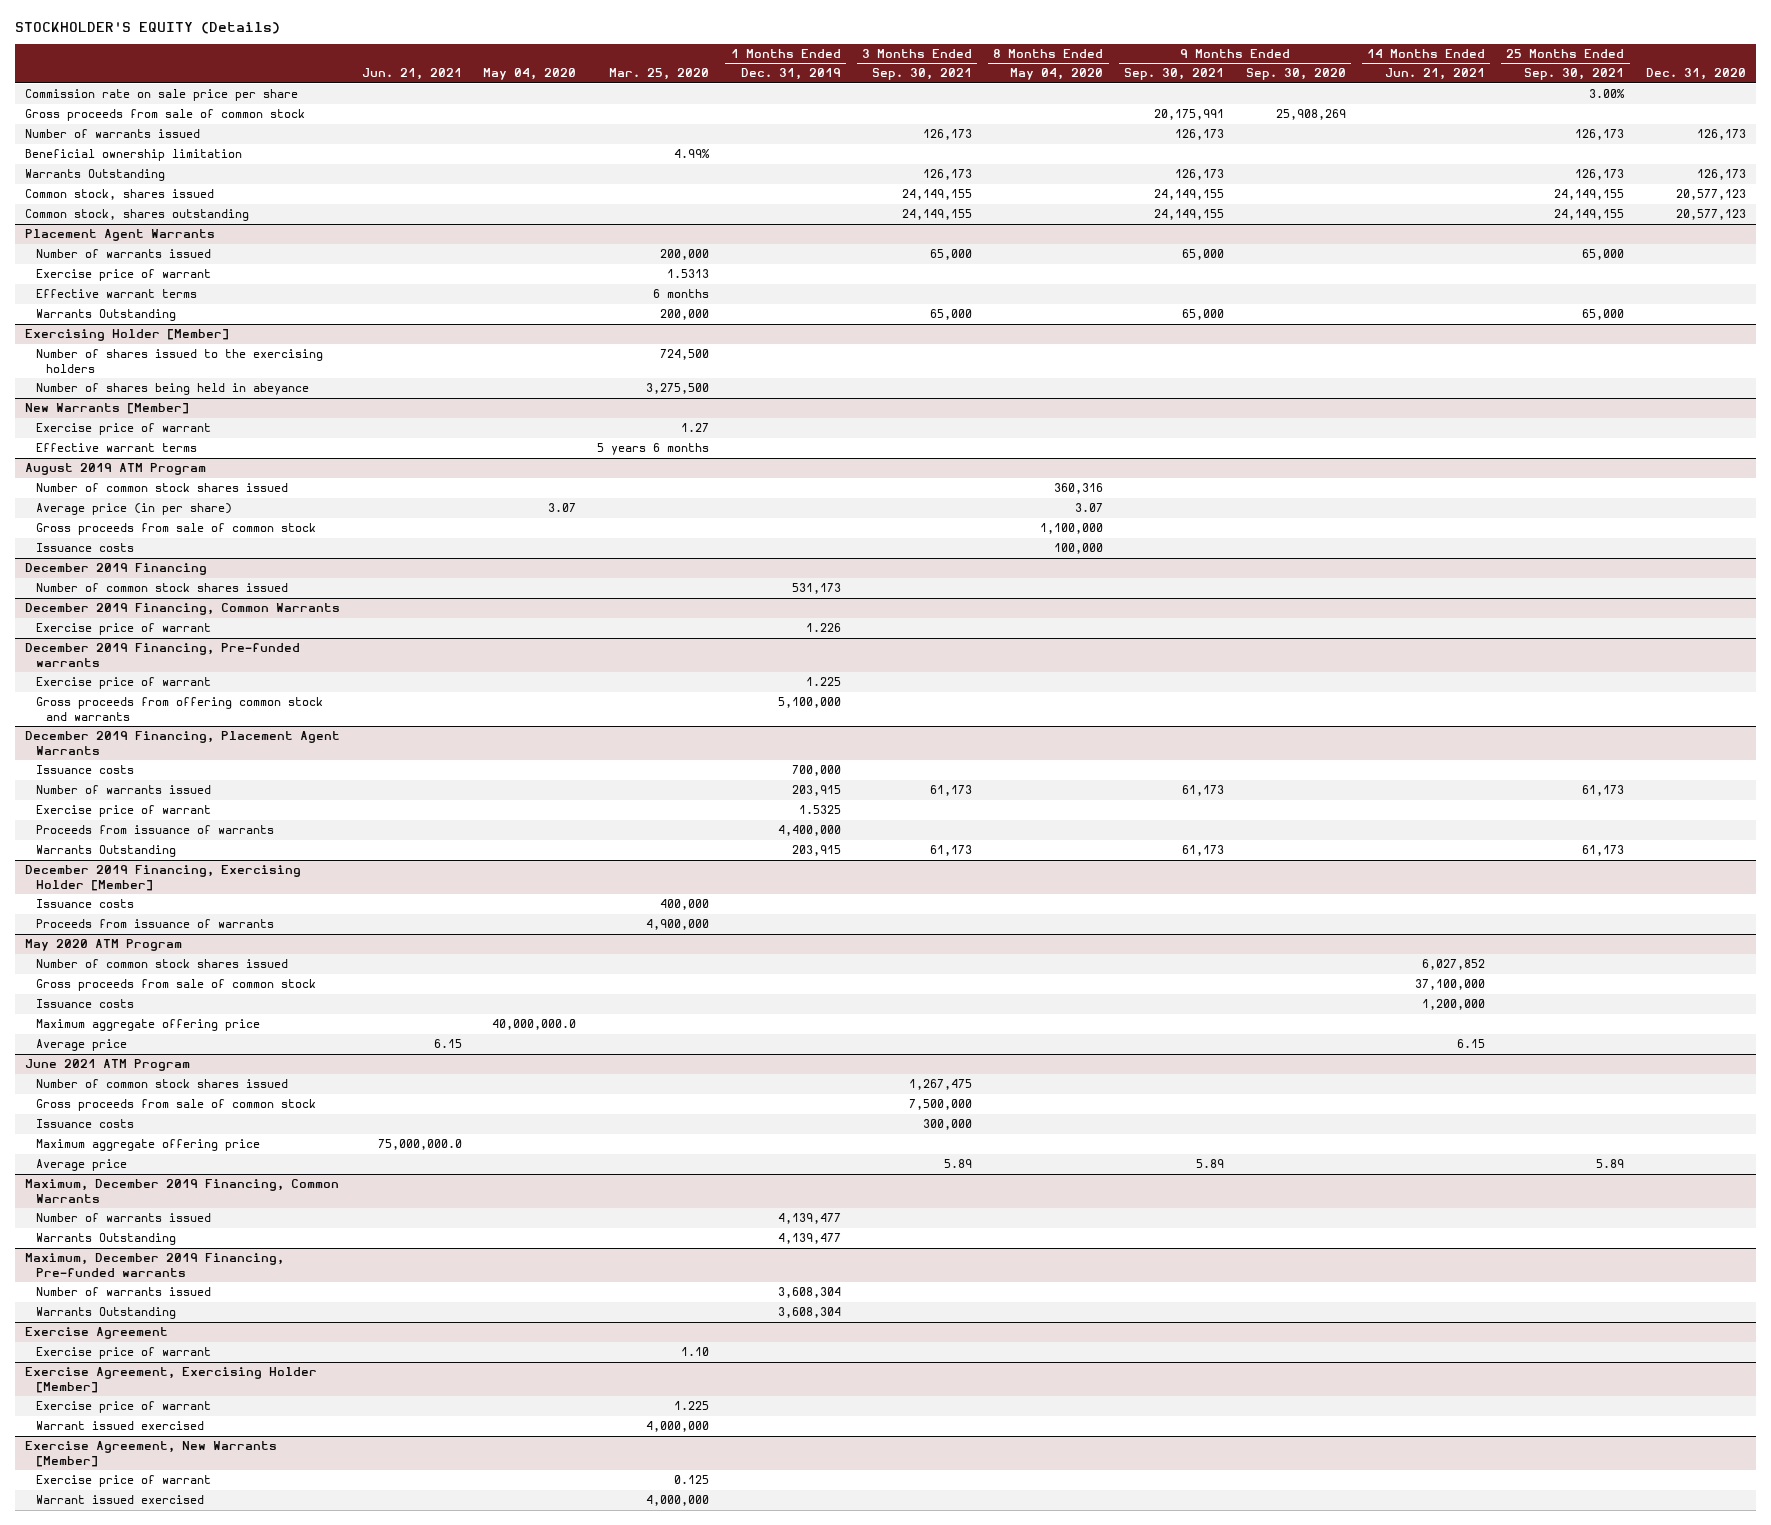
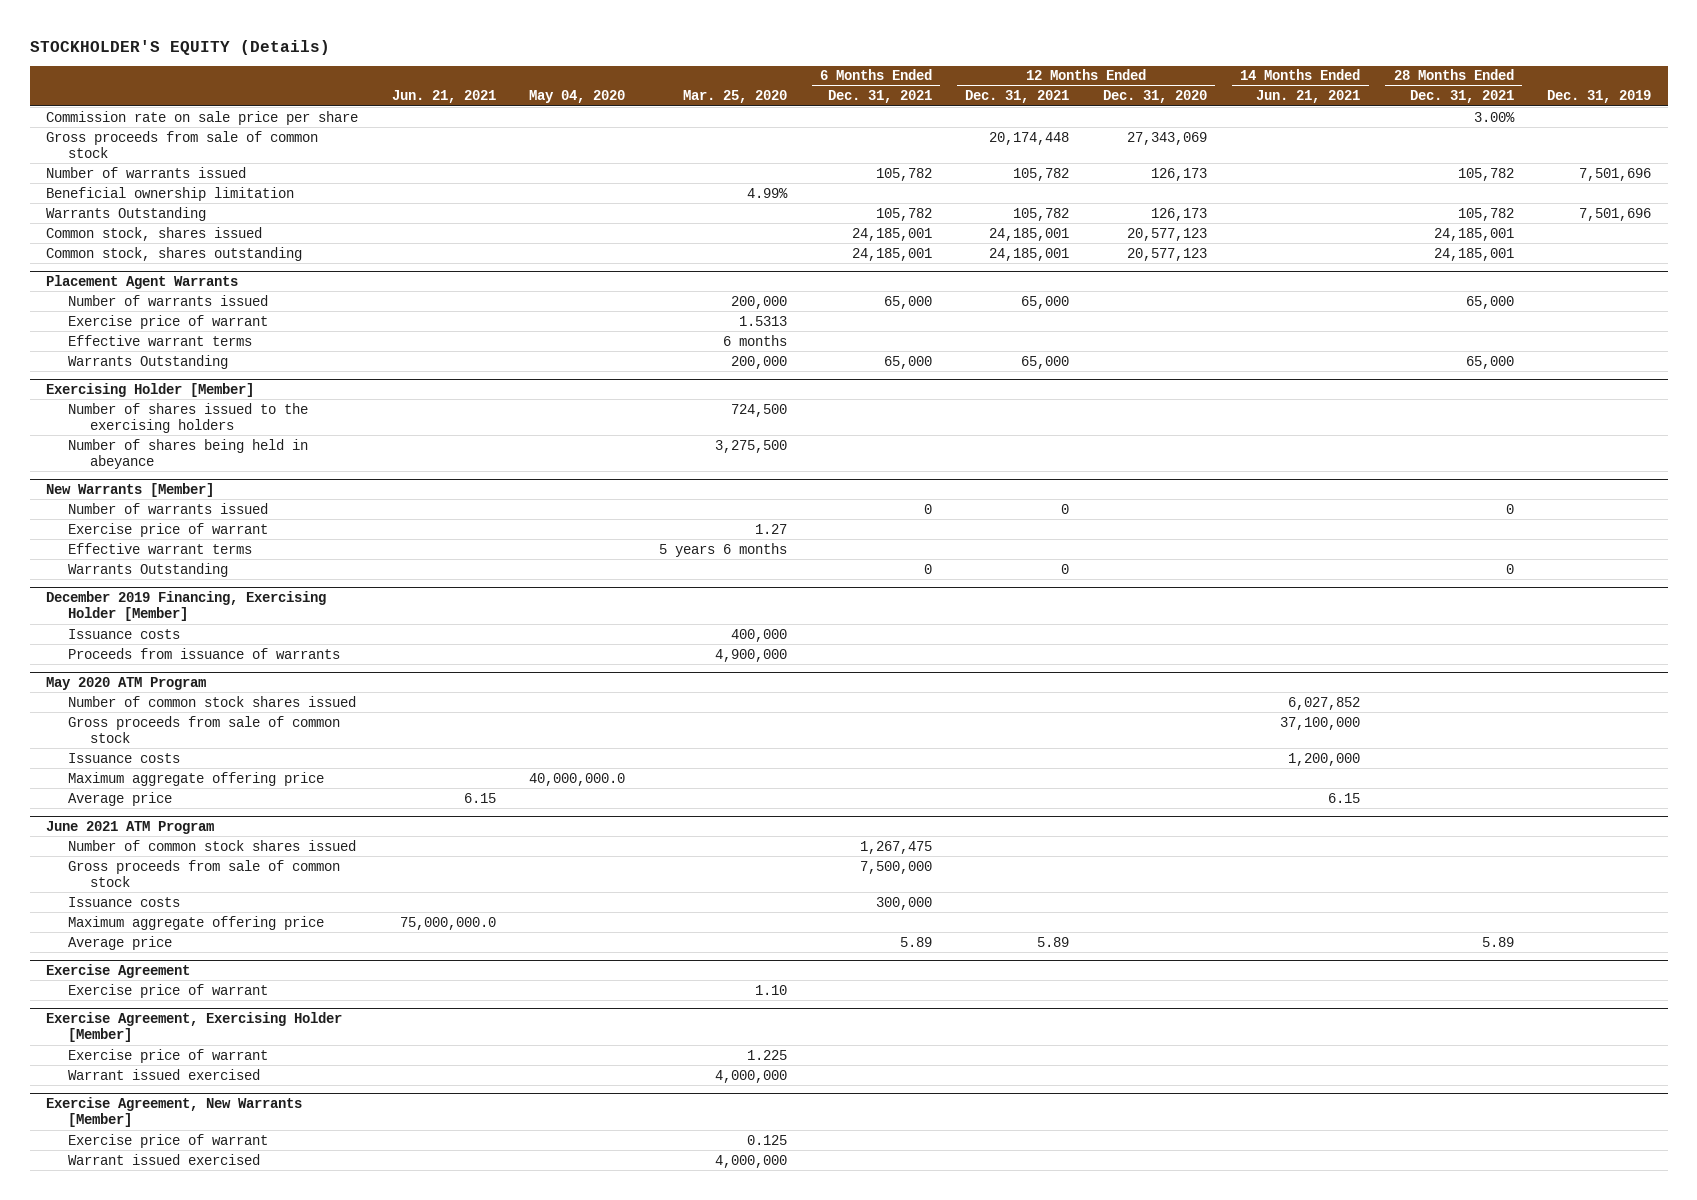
- | Jun. 21, 2021 | May 04, 2020 | Mar. 25, 2020 | 1 Months Ended Dec. 31, 2019 | 3 Months Ended Sep. 30, 2021 | 8 Months Ended May 04, 2020 | 9 Months Ended Sep. 30, 2021 | 9 Months Ended Sep. 30, 2020 | 14 Months Ended Jun. 21, 2021 | 25 Months Ended Sep. 30, 2021 | Dec. 31, 2020
+ | Jun. 21, 2021 | May 04, 2020 | Mar. 25, 2020 | 6 Months Ended Dec. 31, 2021 | 12 Months Ended Dec. 31, 2021 | 12 Months Ended Dec. 31, 2020 | 14 Months Ended Jun. 21, 2021 | 28 Months Ended Dec. 31, 2021 | Dec. 31, 2019
@ New Warrants [Member]
+ Number of warrants issued | | | | 0 | 0 | | | 0 |
- August 2019 ATM Program
- Number of common stock shares issued | | | | | | 360,316 | | | | |
- Average price (in per share) | | 3.07 | | | | 3.07 | | | | |
- Gross proceeds from sale of common stock | | | | | | 1,100,000 | | | | |
- Issuance costs | | | | | | 100,000 | | | | |
- December 2019 Financing
- Number of common stock shares issued | | | | 531,173 | | | | | | |
- December 2019 Financing, Common Warrants
- Exercise price of warrant | | | | 1.226 | | | | | | |
- December 2019 Financing, Pre-funded warrants
- Exercise price of warrant | | | | 1.225 | | | | | | |
- Gross proceeds from offering common stock and warrants | | | | 5,100,000 | | | | | | |
- December 2019 Financing, Placement Agent Warrants
- Issuance costs | | | | 700,000 | | | | | | |
- Number of warrants issued | | | | 203,915 | 61,173 | | 61,173 | | | 61,173 |
- Exercise price of warrant | | | | 1.5325 | | | | | | |
- Proceeds from issuance of warrants | | | | 4,400,000 | | | | | | |
- Warrants Outstanding | | | | 203,915 | 61,173 | | 61,173 | | | 61,173 |
@ New Warrants [Member]
+ Warrants Outstanding | | | | 0 | 0 | | | 0 |
- Maximum, December 2019 Financing, Common Warrants
- Number of warrants issued | | | | 4,139,477 | | | | | | |
- Warrants Outstanding | | | | 4,139,477 | | | | | | |
- Maximum, December 2019 Financing, Pre-funded warrants
- Number of warrants issued | | | | 3,608,304 | | | | | | |
- Warrants Outstanding | | | | 3,608,304 | | | | | | |

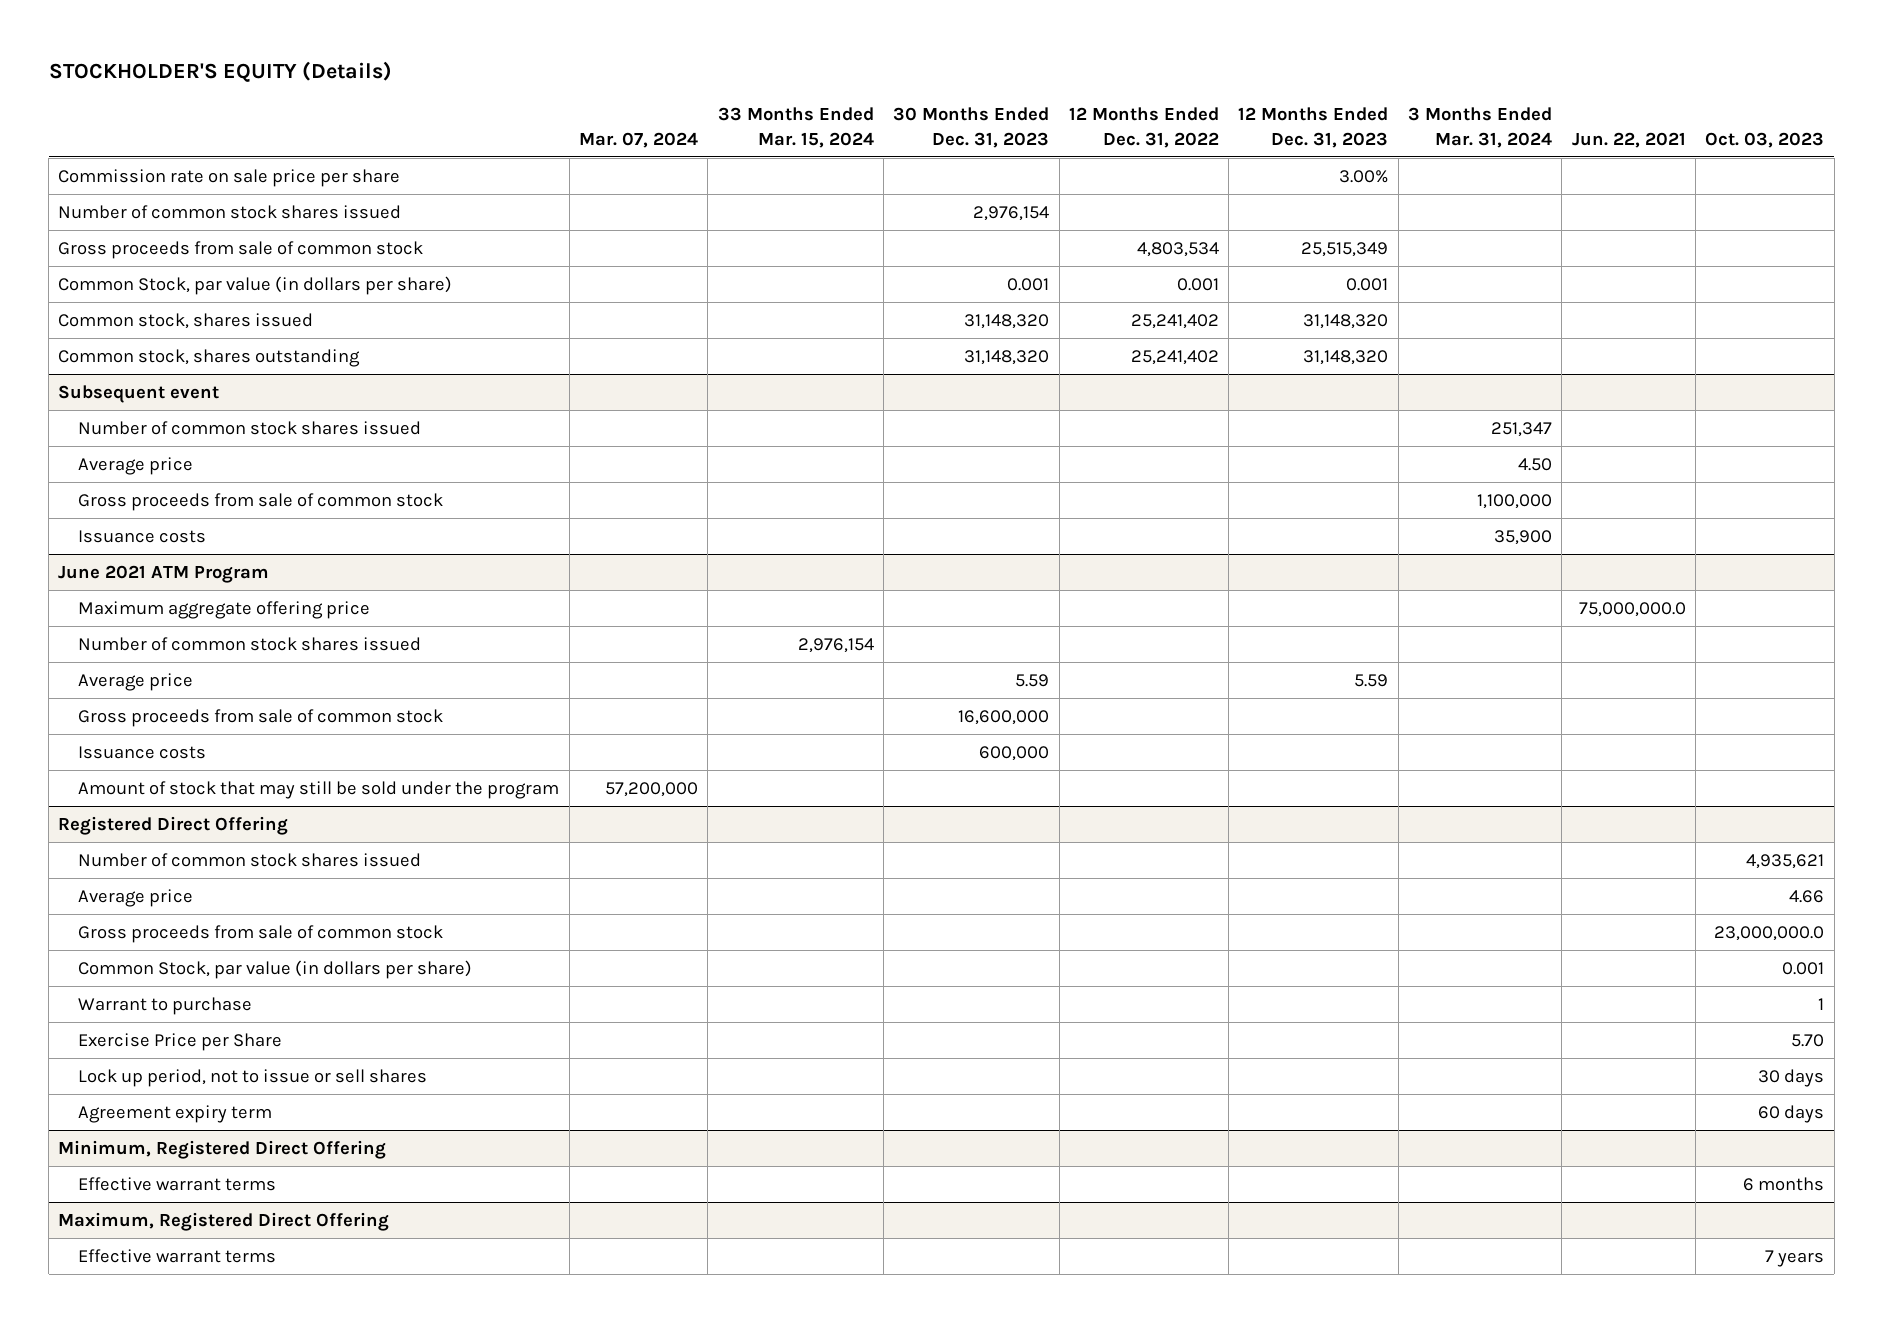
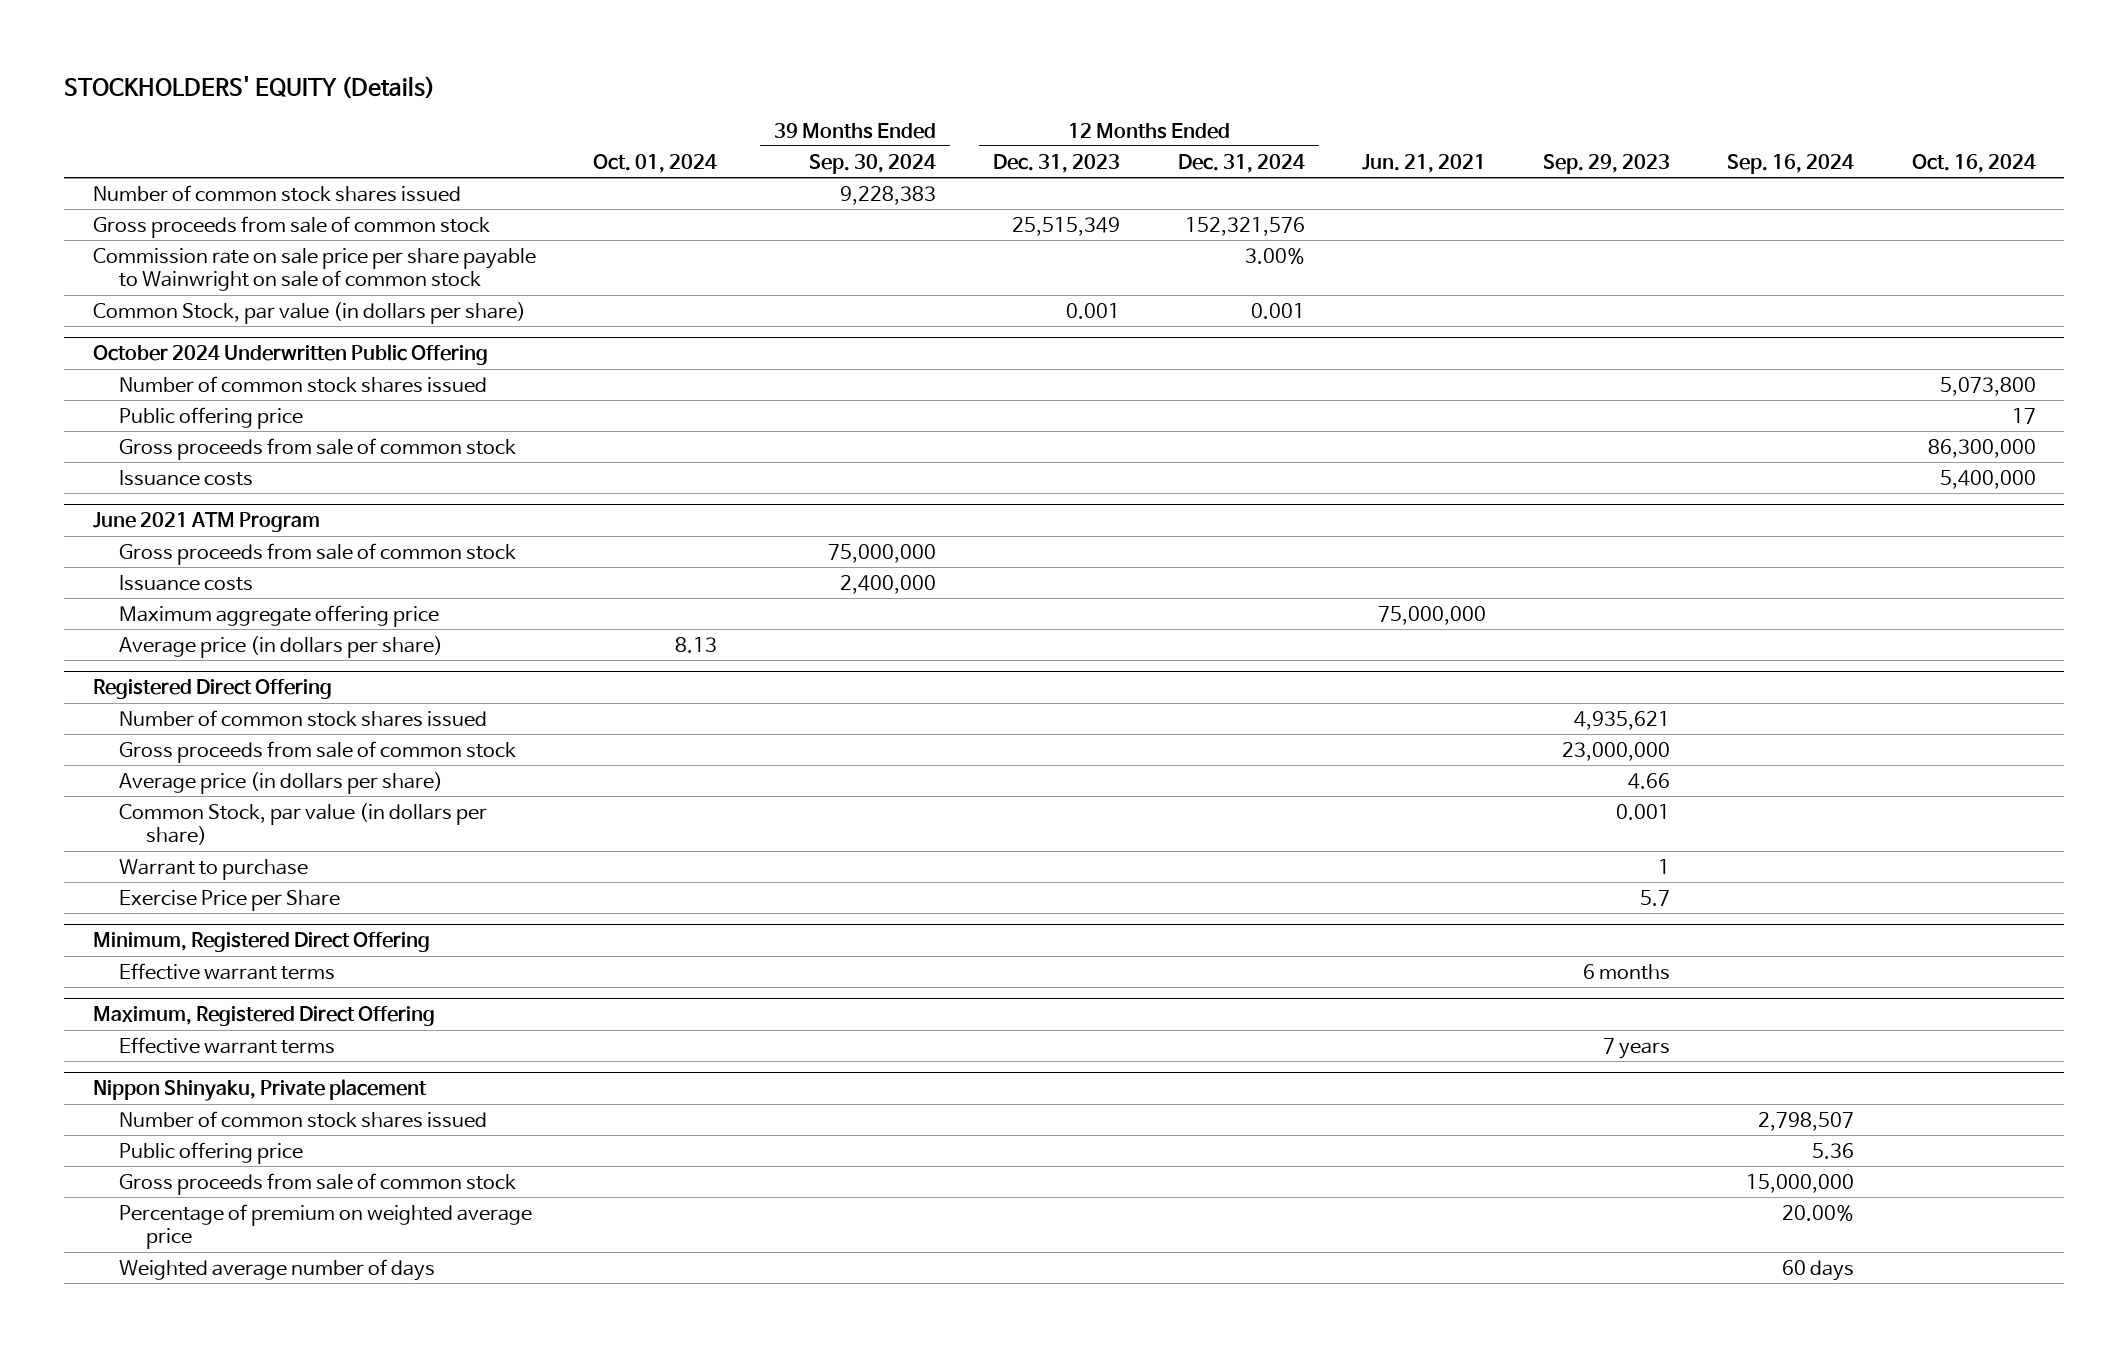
- STOCKHOLDER'S EQUITY (Details)
+ STOCKHOLDERS' EQUITY (Details)
- | Mar. 07, 2024 | 33 Months Ended Mar. 15, 2024 | 30 Months Ended Dec. 31, 2023 | 12 Months Ended Dec. 31, 2022 | 12 Months Ended Dec. 31, 2023 | 3 Months Ended Mar. 31, 2024 | Jun. 22, 2021 | Oct. 03, 2023
+ | Oct. 01, 2024 | 39 Months Ended Sep. 30, 2024 | 12 Months Ended Dec. 31, 2023 | 12 Months Ended Dec. 31, 2024 | Jun. 21, 2021 | Sep. 29, 2023 | Sep. 16, 2024 | Oct. 16, 2024
- Commission rate on sale price per share | | | | | 3.00% | | |
+ Commission rate on sale price per share payable to Wainwright on sale of common stock | | | | 3.00% | | | |
- Common stock, shares issued | | | 31,148,320 | 25,241,402 | 31,148,320 | | |
- Common stock, shares outstanding | | | 31,148,320 | 25,241,402 | 31,148,320 | | |
- Subsequent event
- Number of common stock shares issued | | | | | | 251,347 | |
- Average price | | | | | | 4.50 | |
- Gross proceeds from sale of common stock | | | | | | 1,100,000 | |
- Issuance costs | | | | | | 35,900 | |
+ October 2024 Underwritten Public Offering
+ Number of common stock shares issued | | | | | | | | 5,073,800
+ Public offering price | | | | | | | | 17
+ Gross proceeds from sale of common stock | | | | | | | | 86,300,000
+ Issuance costs | | | | | | | | 5,400,000
@ June 2021 ATM Program
- Number of common stock shares issued | | 2,976,154 | | | | | |
- Average price | | | 5.59 | | 5.59 | | |
- Amount of stock that may still be sold under the program | 57,200,000 | | | | | | |
moved down: Maximum aggregate offering price | | | | | 75,000,000 | | |
+ Average price (in dollars per share) | 8.13 | | | | | | |
@ Registered Direct Offering
- Average price | | | | | | | | 4.66
+ Average price (in dollars per share) | | | | | | 4.66 | |
- Lock up period, not to issue or sell shares | | | | | | | | 30 days
- Agreement expiry term | | | | | | | | 60 days
+ Nippon Shinyaku, Private placement
+ Number of common stock shares issued | | | | | | | 2,798,507 |
+ Public offering price | | | | | | | 5.36 |
+ Gross proceeds from sale of common stock | | | | | | | 15,000,000 |
+ Percentage of premium on weighted average price | | | | | | | 20.00% |
+ Weighted average number of days | | | | | | | 60 days |

